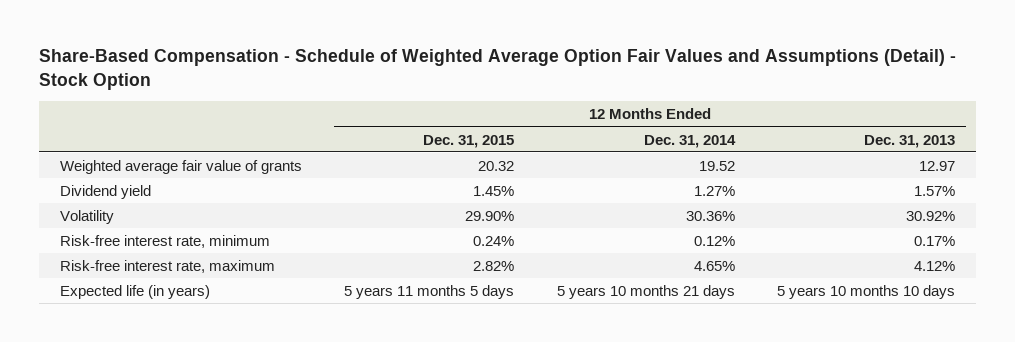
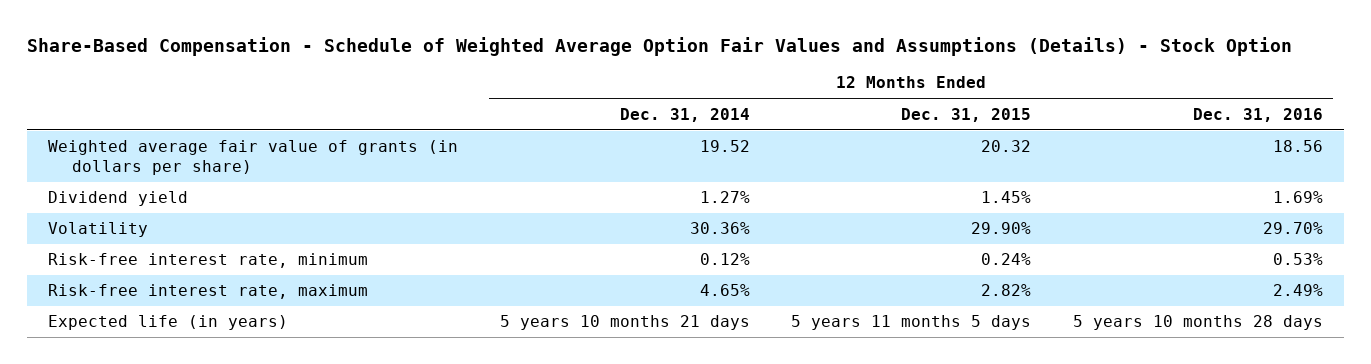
- Share-Based Compensation - Schedule of Weighted Average Option Fair Values and Assumptions (Detail) - Stock Option
+ Share-Based Compensation - Schedule of Weighted Average Option Fair Values and Assumptions (Details) - Stock Option
- | 12 Months Ended Dec. 31, 2015 | 12 Months Ended Dec. 31, 2014 | 12 Months Ended Dec. 31, 2013
+ | 12 Months Ended Dec. 31, 2014 | 12 Months Ended Dec. 31, 2015 | 12 Months Ended Dec. 31, 2016
- Weighted average fair value of grants | 20.32 | 19.52 | 12.97
+ Weighted average fair value of grants (in dollars per share) | 19.52 | 20.32 | 18.56

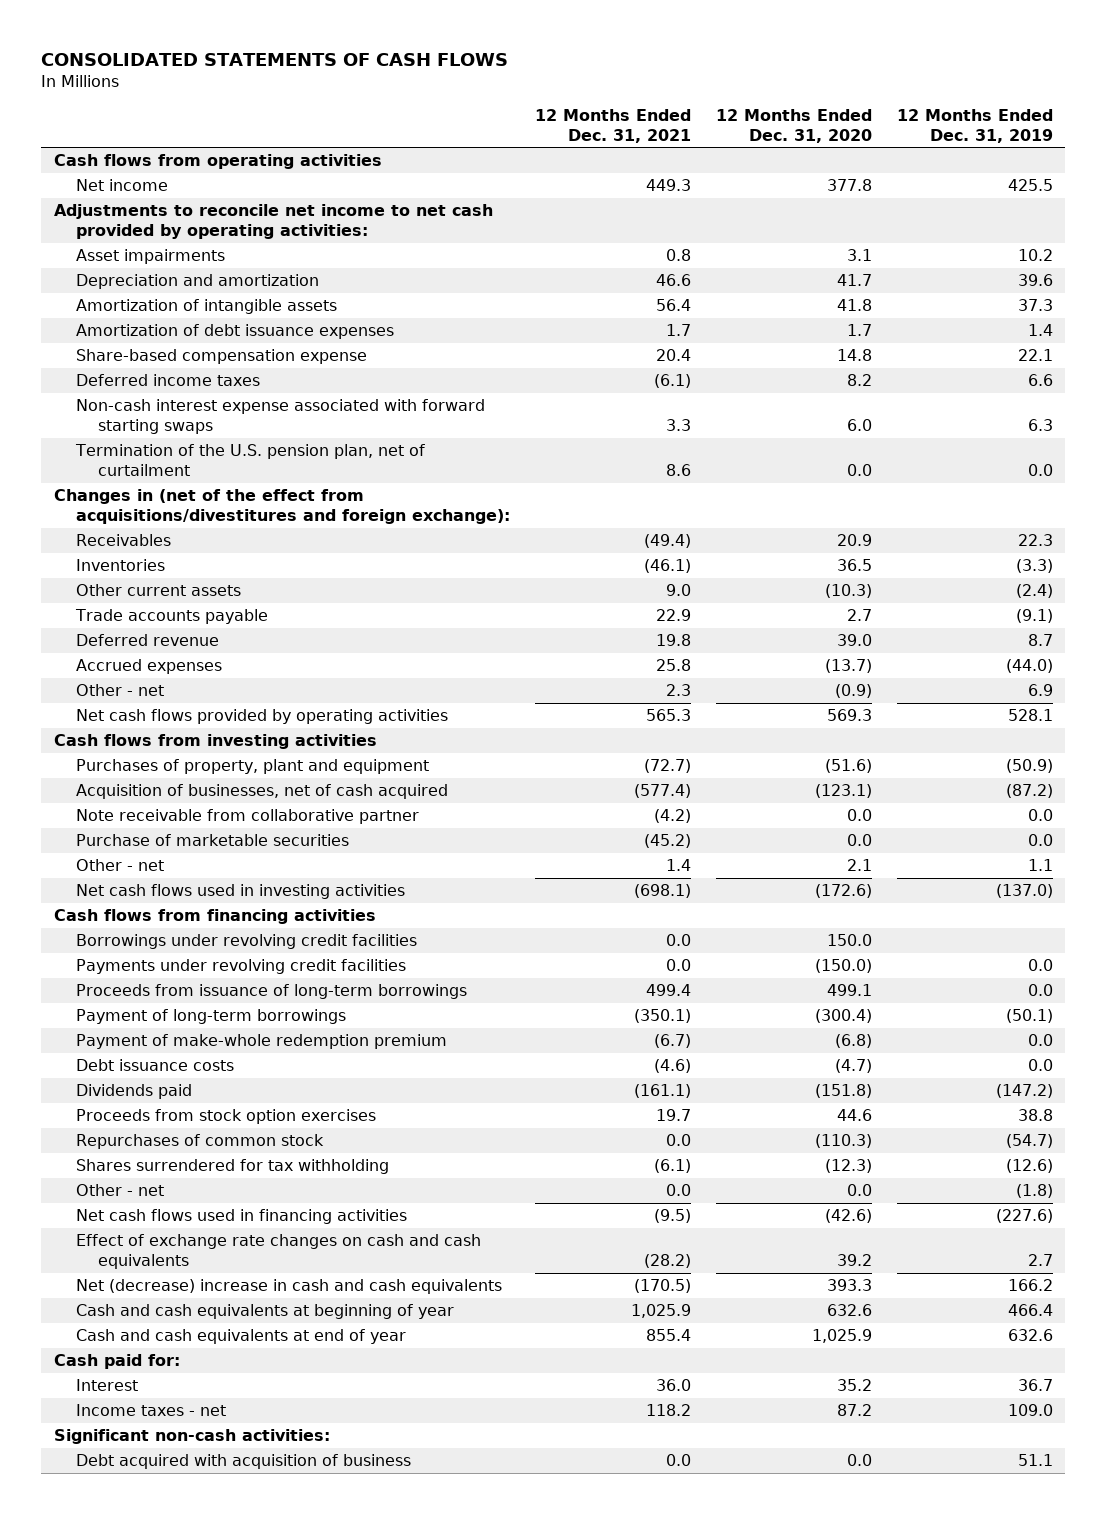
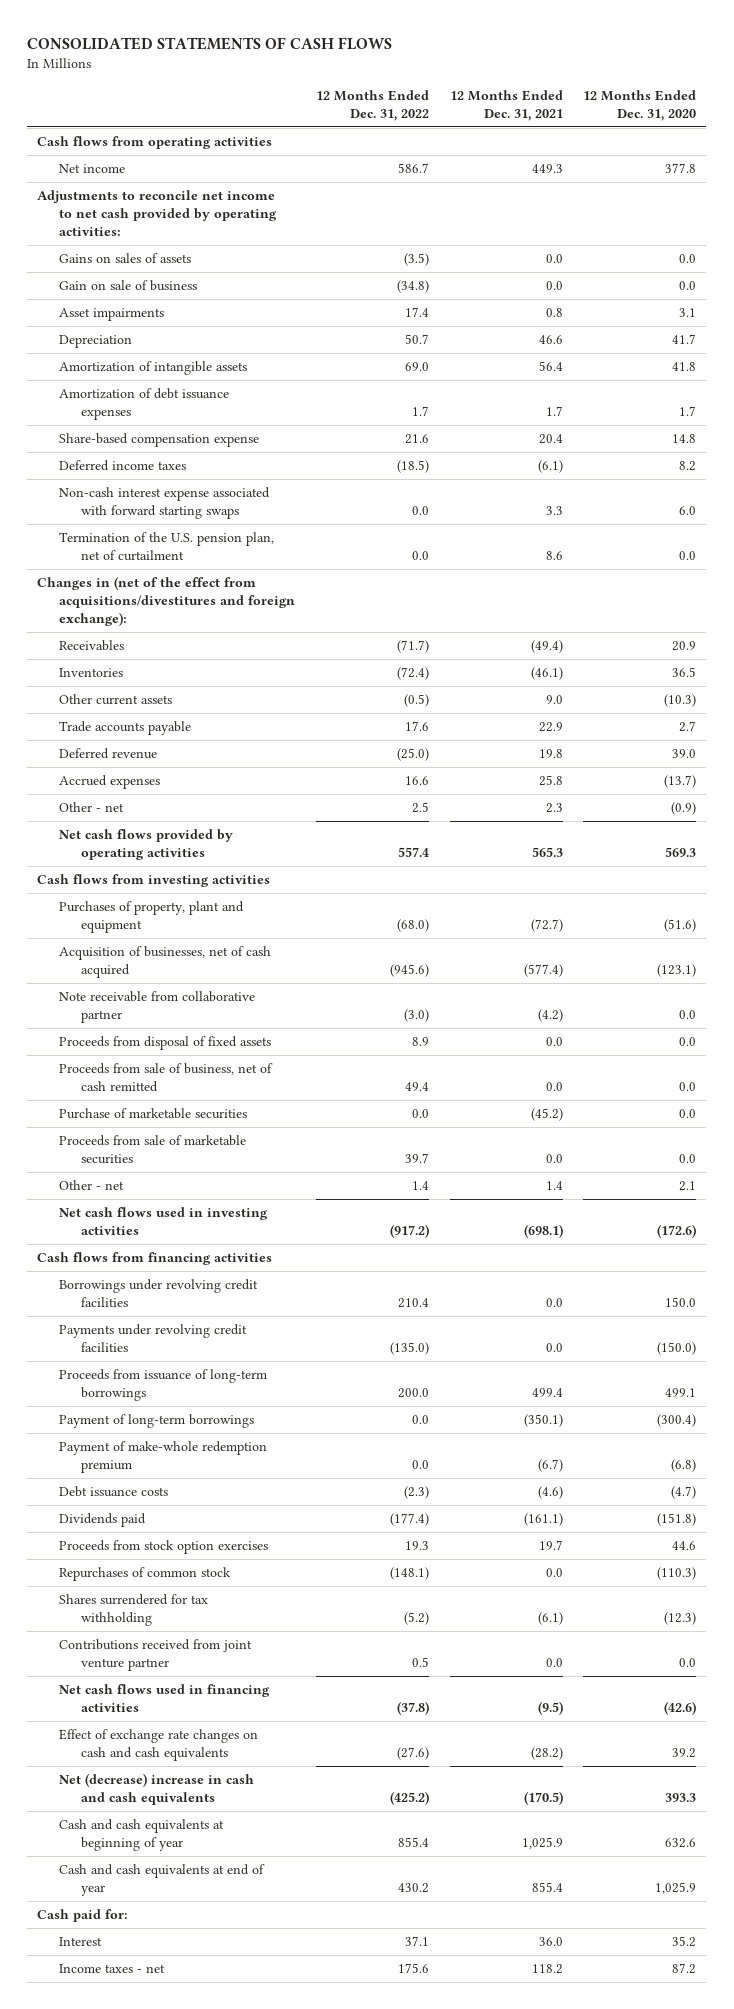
- | 12 Months Ended Dec. 31, 2021 | 12 Months Ended Dec. 31, 2020 | 12 Months Ended Dec. 31, 2019
+ | 12 Months Ended Dec. 31, 2022 | 12 Months Ended Dec. 31, 2021 | 12 Months Ended Dec. 31, 2020
+ Gains on sales of assets | (3.5) | 0.0 | 0.0
+ Gain on sale of business | (34.8) | 0.0 | 0.0
- Depreciation and amortization | 46.6 | 41.7 | 39.6
+ Depreciation | 50.7 | 46.6 | 41.7
+ Proceeds from disposal of fixed assets | 8.9 | 0.0 | 0.0
+ Proceeds from sale of business, net of cash remitted | 49.4 | 0.0 | 0.0
+ Proceeds from sale of marketable securities | 39.7 | 0.0 | 0.0
- Other - net | 0.0 | 0.0 | (1.8)
+ Contributions received from joint venture partner | 0.5 | 0.0 | 0.0
- Significant non-cash activities:
- Debt acquired with acquisition of business | 0.0 | 0.0 | 51.1

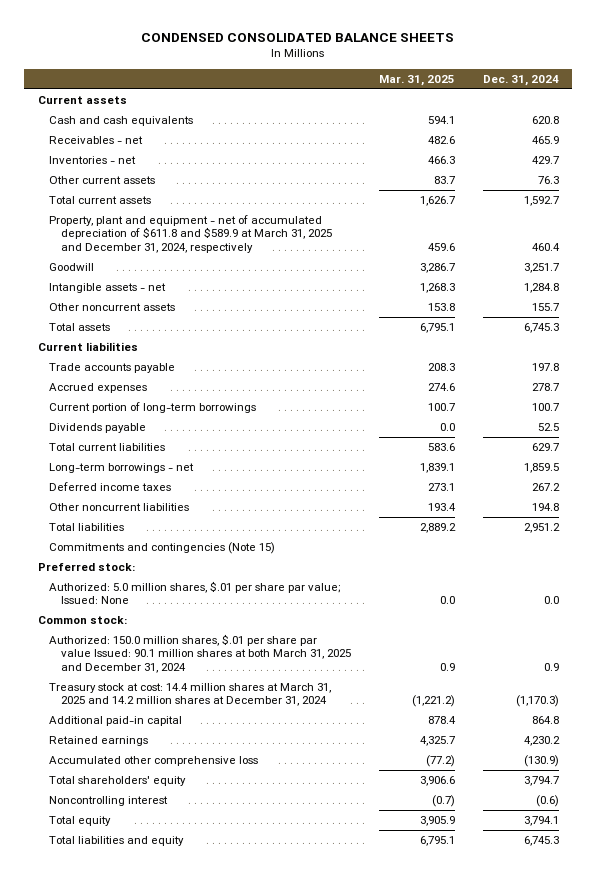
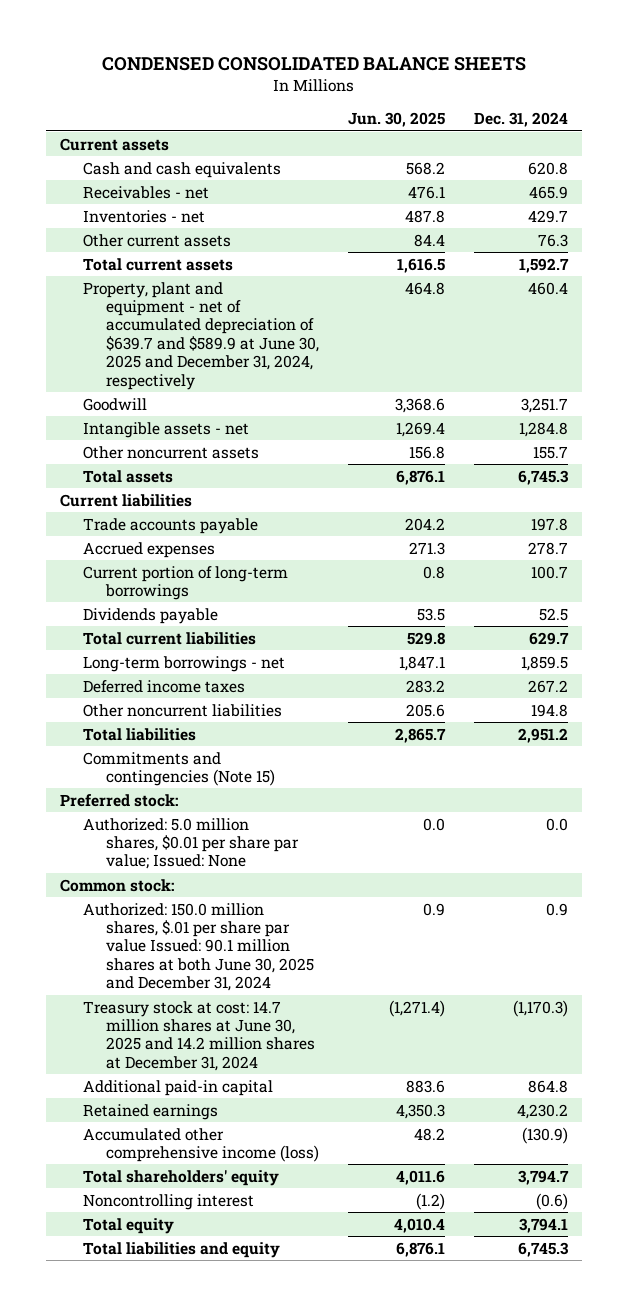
- | Mar. 31, 2025 | Dec. 31, 2024
+ | Jun. 30, 2025 | Dec. 31, 2024
- Property, plant and equipment - net of accumulated depreciation of $611.8 and $589.9 at March 31, 2025 and December 31, 2024, respectively | 459.6 | 460.4
+ Property, plant and equipment - net of accumulated depreciation of $639.7 and $589.9 at June 30, 2025 and December 31, 2024, respectively | 464.8 | 460.4
- Authorized: 5.0 million shares, $.01 per share par value; Issued: None | 0.0 | 0.0
+ Authorized: 5.0 million shares, $0.01 per share par value; Issued: None | 0.0 | 0.0
- Authorized: 150.0 million shares, $.01 per share par value Issued: 90.1 million shares at both March 31, 2025 and December 31, 2024 | 0.9 | 0.9
- Treasury stock at cost: 14.4 million shares at March 31, 2025 and 14.2 million shares at December 31, 2024 | (1,221.2) | (1,170.3)
+ Authorized: 150.0 million shares, $.01 per share par value Issued: 90.1 million shares at both June 30, 2025 and December 31, 2024 | 0.9 | 0.9
+ Treasury stock at cost: 14.7 million shares at June 30, 2025 and 14.2 million shares at December 31, 2024 | (1,271.4) | (1,170.3)
- Accumulated other comprehensive loss | (77.2) | (130.9)
+ Accumulated other comprehensive income (loss) | 48.2 | (130.9)

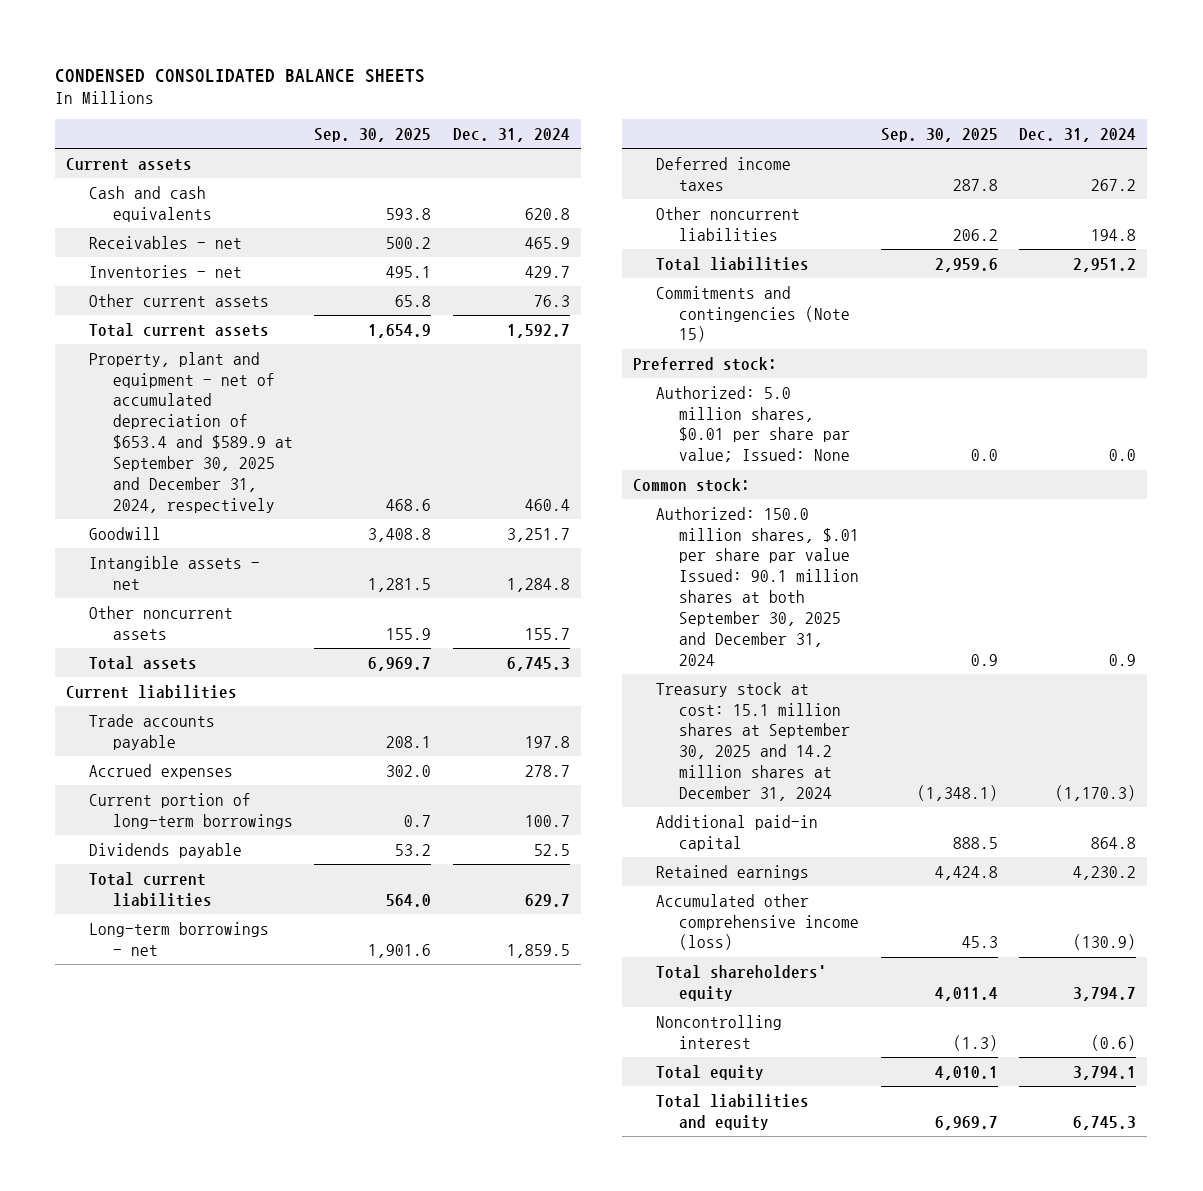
- | Jun. 30, 2025 | Dec. 31, 2024
+ | Sep. 30, 2025 | Dec. 31, 2024
- Property, plant and equipment - net of accumulated depreciation of $639.7 and $589.9 at June 30, 2025 and December 31, 2024, respectively | 464.8 | 460.4
+ Property, plant and equipment - net of accumulated depreciation of $653.4 and $589.9 at September 30, 2025 and December 31, 2024, respectively | 468.6 | 460.4
- Authorized: 150.0 million shares, $.01 per share par value Issued: 90.1 million shares at both June 30, 2025 and December 31, 2024 | 0.9 | 0.9
- Treasury stock at cost: 14.7 million shares at June 30, 2025 and 14.2 million shares at December 31, 2024 | (1,271.4) | (1,170.3)
+ Authorized: 150.0 million shares, $.01 per share par value Issued: 90.1 million shares at both September 30, 2025 and December 31, 2024 | 0.9 | 0.9
+ Treasury stock at cost: 15.1 million shares at September 30, 2025 and 14.2 million shares at December 31, 2024 | (1,348.1) | (1,170.3)

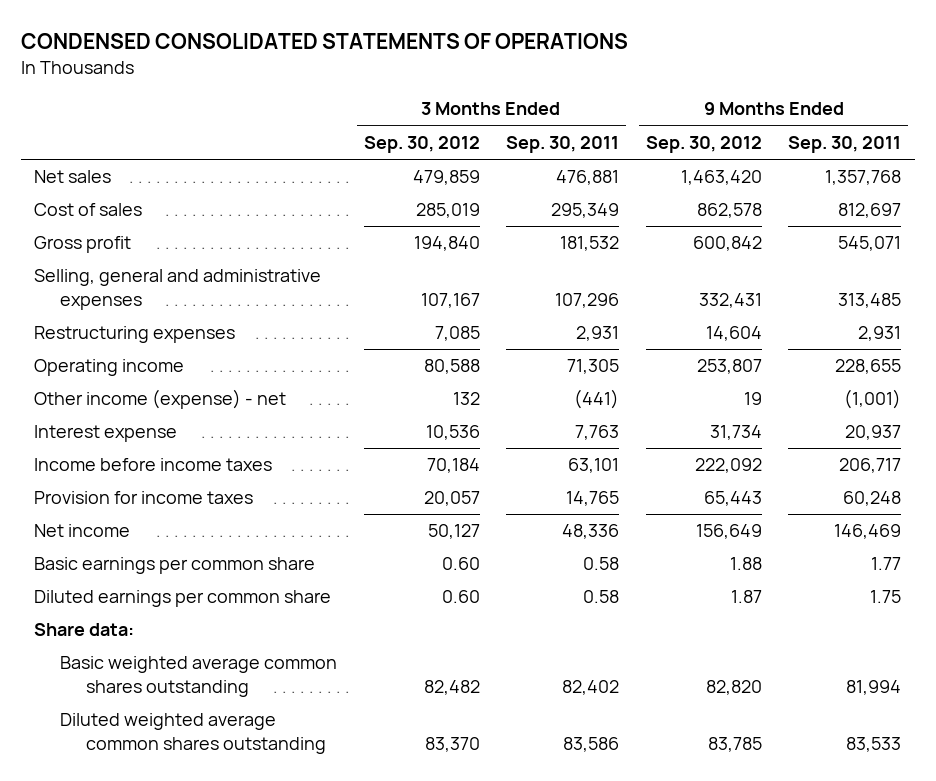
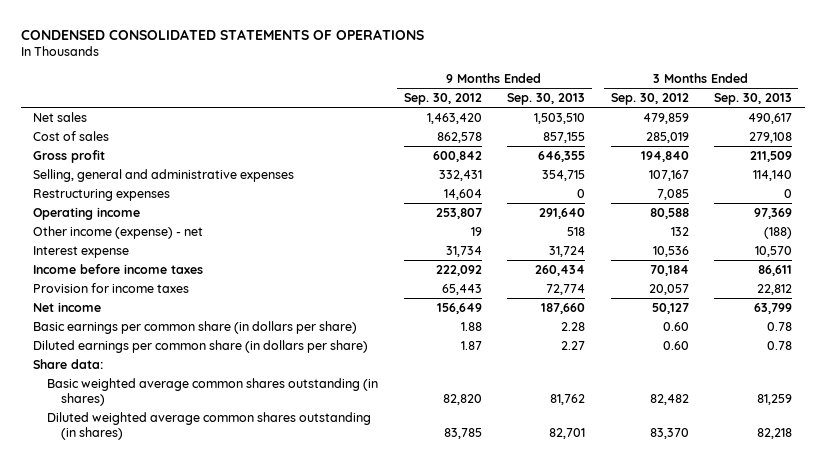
- | 3 Months Ended Sep. 30, 2012 | 3 Months Ended Sep. 30, 2011 | 9 Months Ended Sep. 30, 2012 | 9 Months Ended Sep. 30, 2011
+ | 9 Months Ended Sep. 30, 2012 | 9 Months Ended Sep. 30, 2013 | 3 Months Ended Sep. 30, 2012 | 3 Months Ended Sep. 30, 2013
- Basic earnings per common share | 0.60 | 0.58 | 1.88 | 1.77
- Diluted earnings per common share | 0.60 | 0.58 | 1.87 | 1.75
+ Basic earnings per common share (in dollars per share) | 1.88 | 2.28 | 0.60 | 0.78
+ Diluted earnings per common share (in dollars per share) | 1.87 | 2.27 | 0.60 | 0.78
- Basic weighted average common shares outstanding | 82,482 | 82,402 | 82,820 | 81,994
- Diluted weighted average common shares outstanding | 83,370 | 83,586 | 83,785 | 83,533
+ Basic weighted average common shares outstanding (in shares) | 82,820 | 81,762 | 82,482 | 81,259
+ Diluted weighted average common shares outstanding (in shares) | 83,785 | 82,701 | 83,370 | 82,218

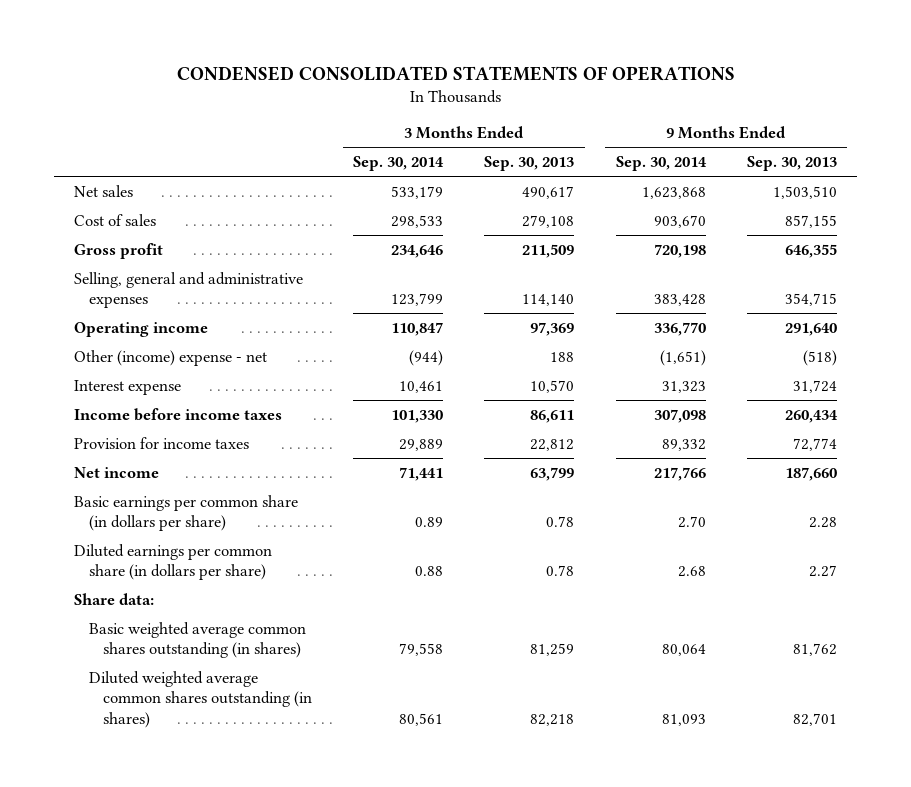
- | 9 Months Ended Sep. 30, 2012 | 9 Months Ended Sep. 30, 2013 | 3 Months Ended Sep. 30, 2012 | 3 Months Ended Sep. 30, 2013
+ | 3 Months Ended Sep. 30, 2014 | 3 Months Ended Sep. 30, 2013 | 9 Months Ended Sep. 30, 2014 | 9 Months Ended Sep. 30, 2013
- Restructuring expenses | 14,604 | 0 | 7,085 | 0
- Other income (expense) - net | 19 | 518 | 132 | (188)
+ Other (income) expense - net | (944) | 188 | (1,651) | (518)

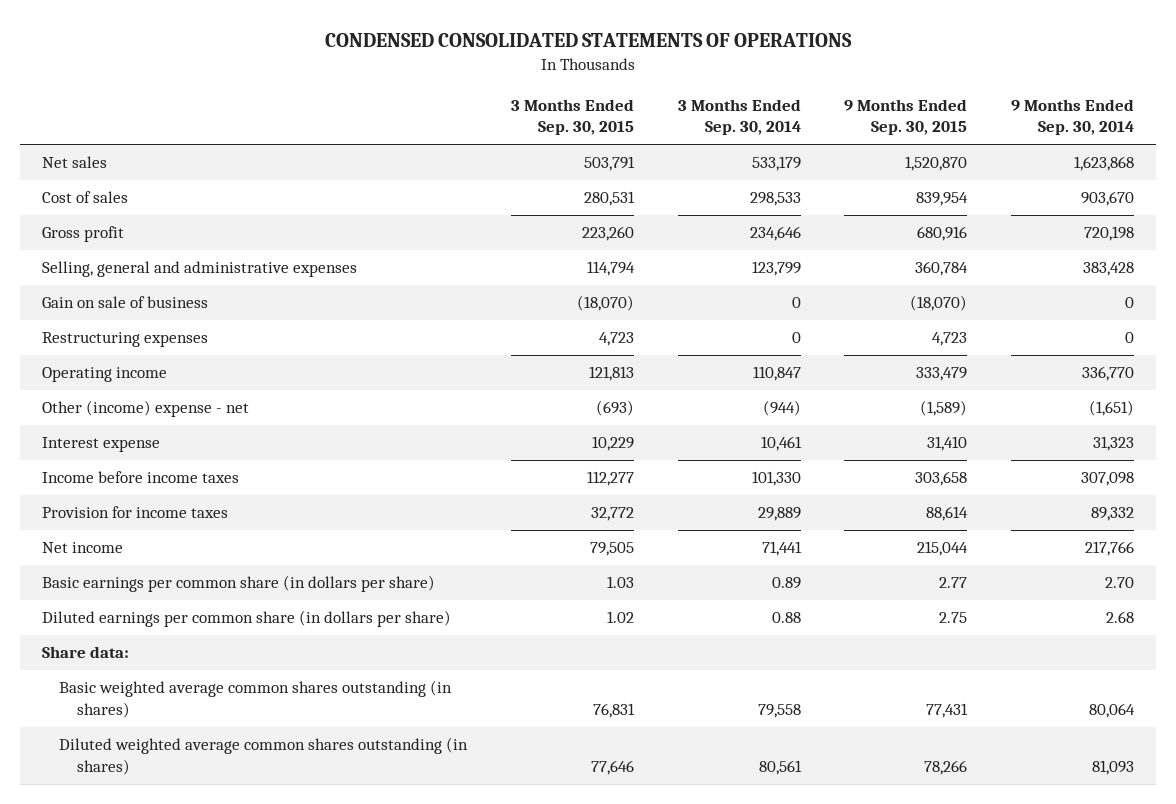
- | 3 Months Ended Sep. 30, 2014 | 3 Months Ended Sep. 30, 2013 | 9 Months Ended Sep. 30, 2014 | 9 Months Ended Sep. 30, 2013
+ | 3 Months Ended Sep. 30, 2015 | 3 Months Ended Sep. 30, 2014 | 9 Months Ended Sep. 30, 2015 | 9 Months Ended Sep. 30, 2014
+ Gain on sale of business | (18,070) | 0 | (18,070) | 0
+ Restructuring expenses | 4,723 | 0 | 4,723 | 0

